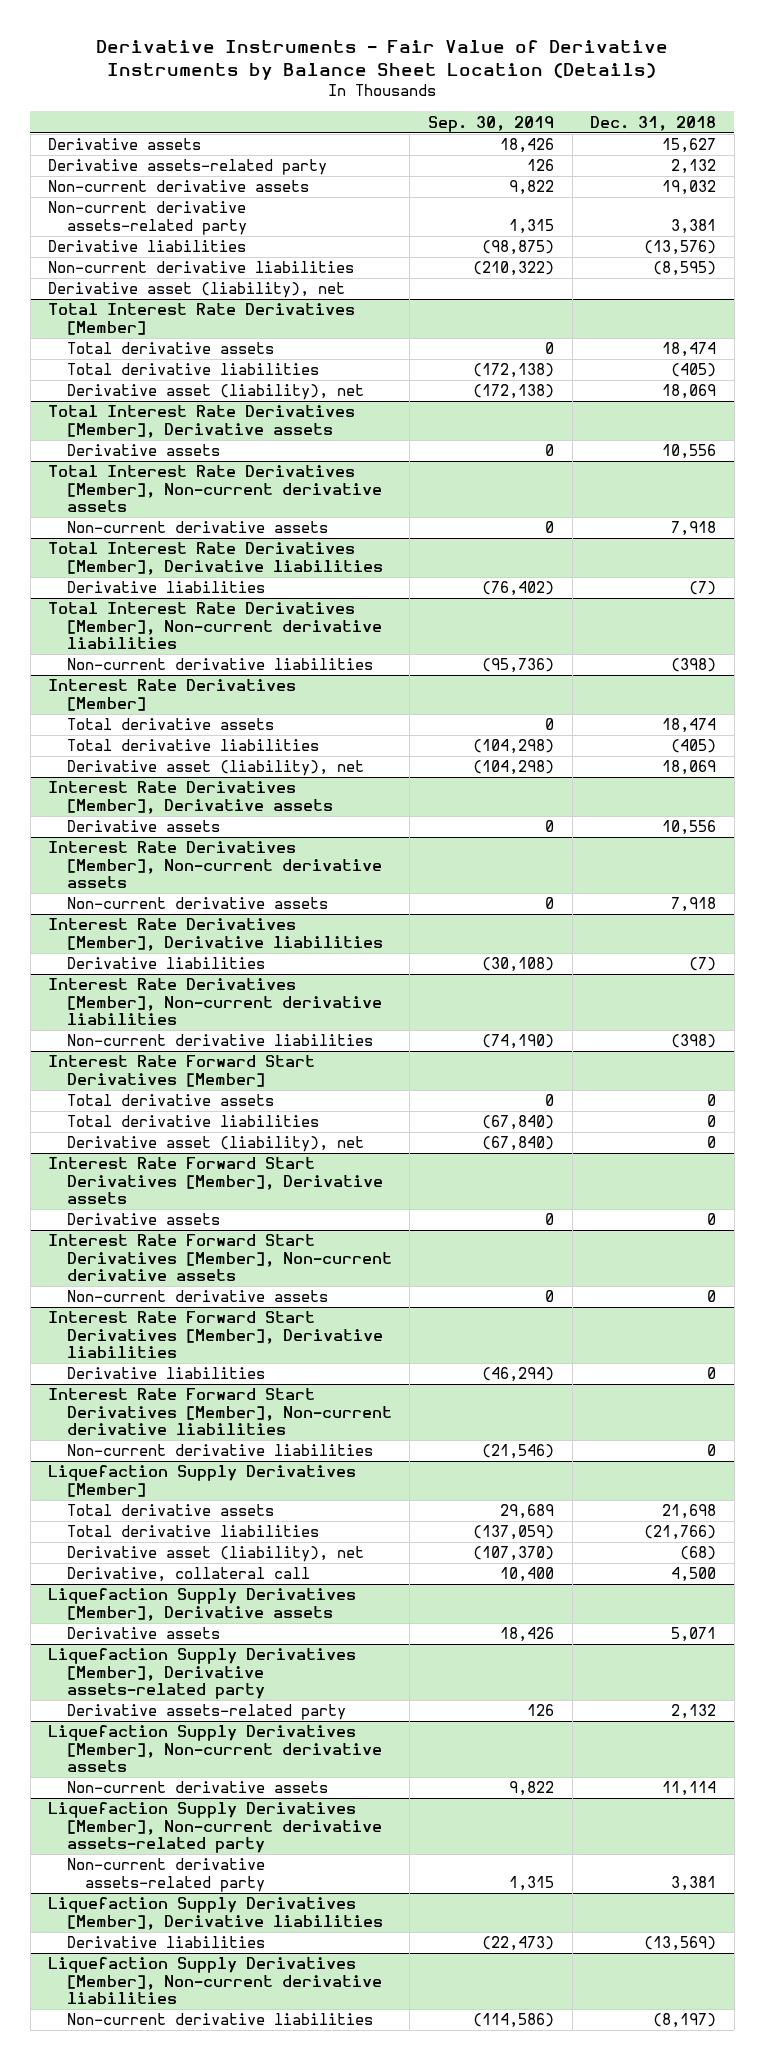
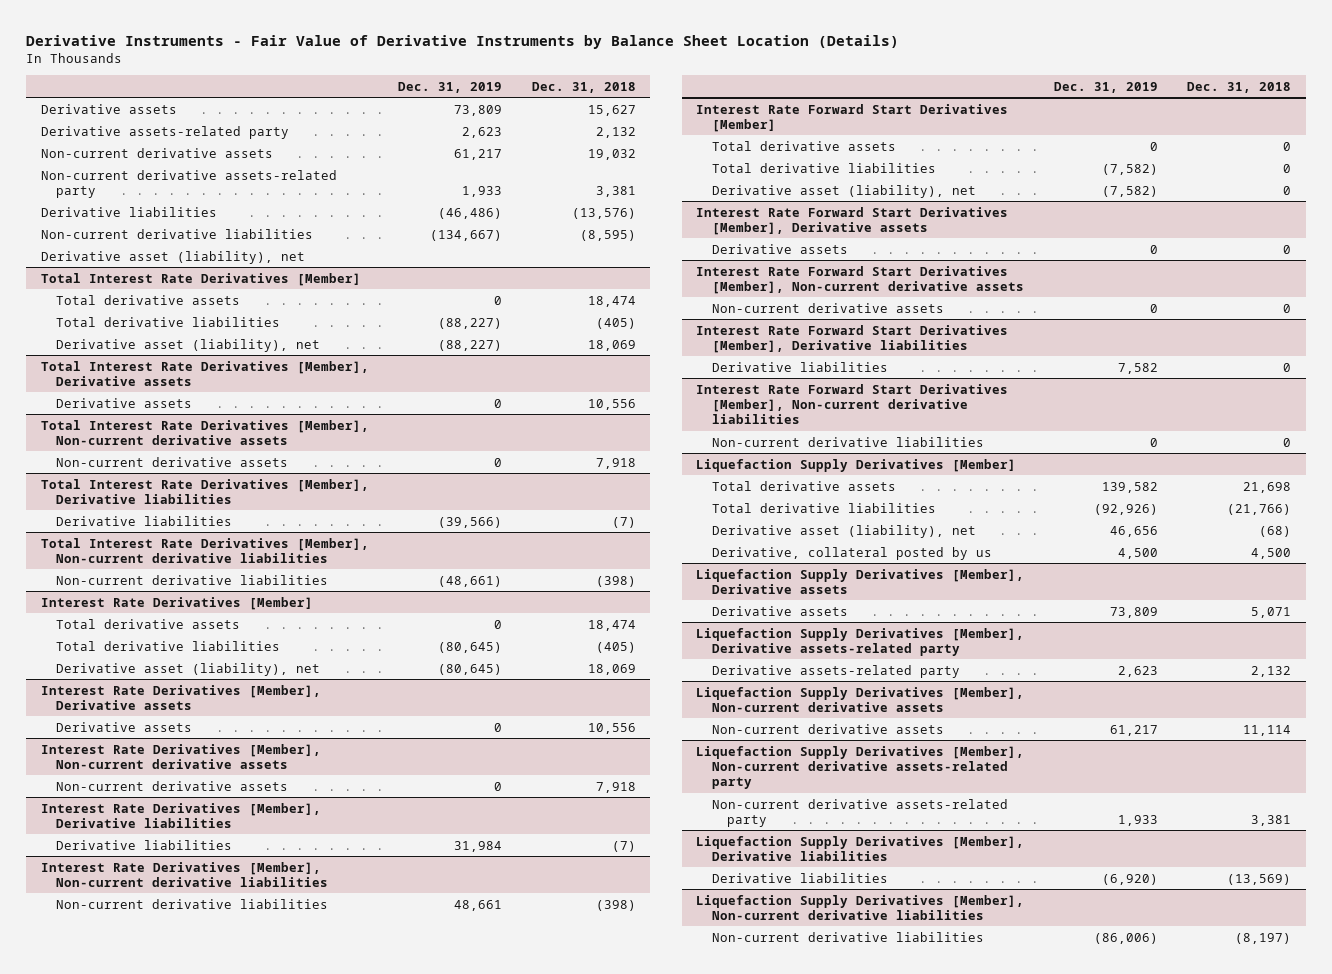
- | Sep. 30, 2019 | Dec. 31, 2018
+ | Dec. 31, 2019 | Dec. 31, 2018
@ Liquefaction Supply Derivatives [Member]
- Derivative, collateral call | 10,400 | 4,500
+ Derivative, collateral posted by us | 4,500 | 4,500

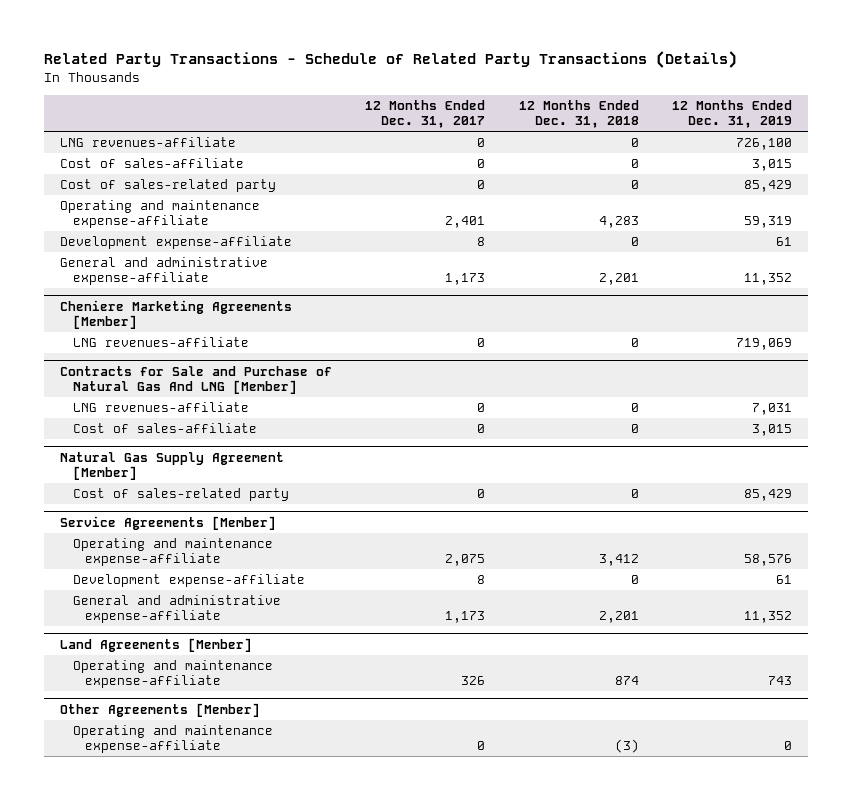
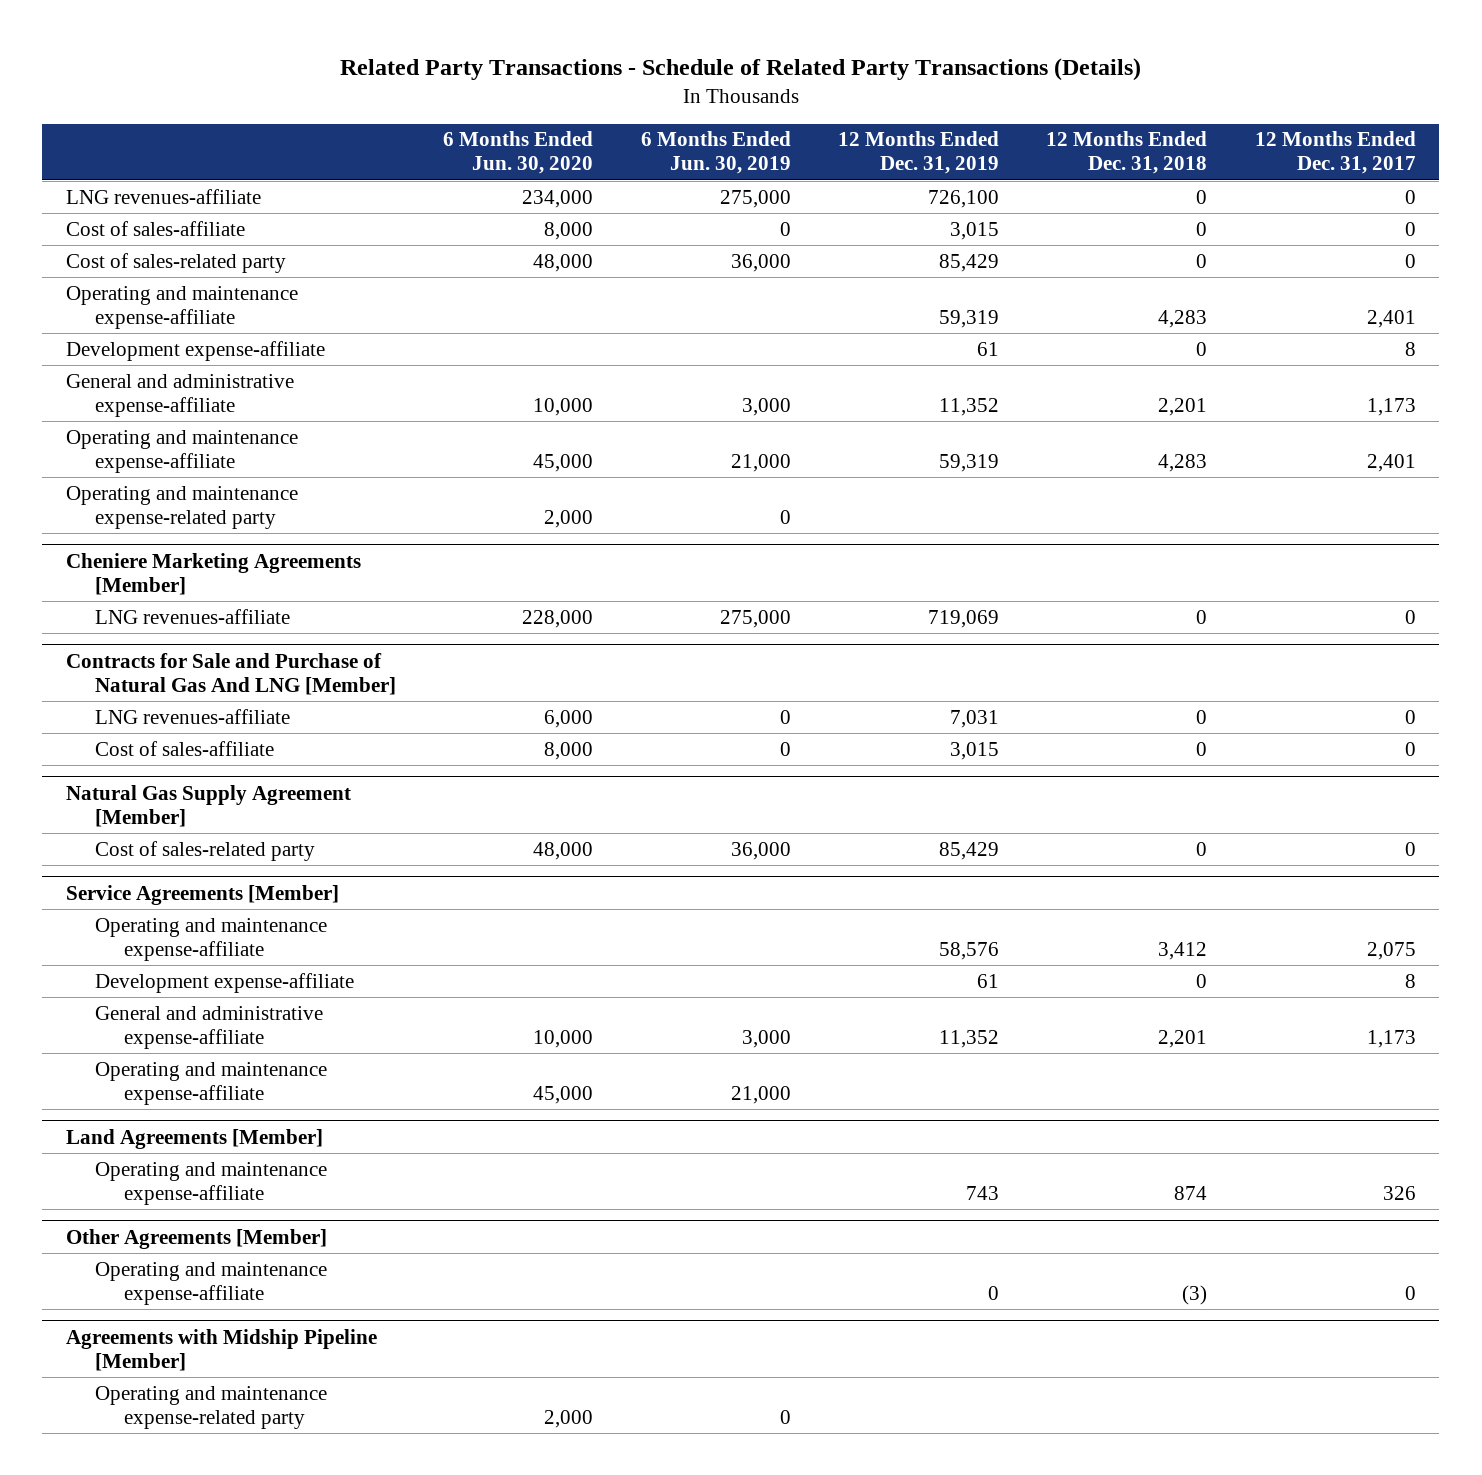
- | 12 Months Ended Dec. 31, 2017 | 12 Months Ended Dec. 31, 2018 | 12 Months Ended Dec. 31, 2019
+ | 6 Months Ended Jun. 30, 2020 | 6 Months Ended Jun. 30, 2019 | 12 Months Ended Dec. 31, 2019 | 12 Months Ended Dec. 31, 2018 | 12 Months Ended Dec. 31, 2017
+ Operating and maintenance expense-affiliate | 45,000 | 21,000 | 59,319 | 4,283 | 2,401
+ Operating and maintenance expense-related party | 2,000 | 0 | | |
@ Service Agreements [Member]
+ Operating and maintenance expense-affiliate | 45,000 | 21,000 | | |
+ Agreements with Midship Pipeline [Member]
+ Operating and maintenance expense-related party | 2,000 | 0 | | |

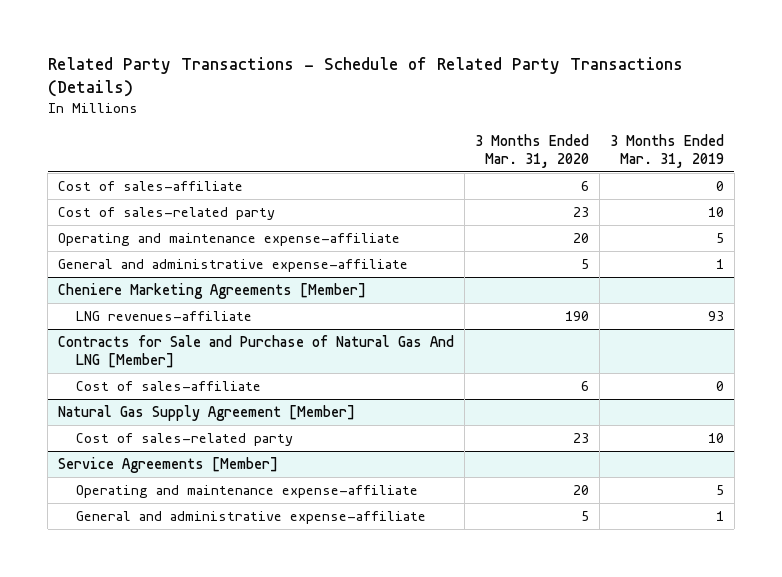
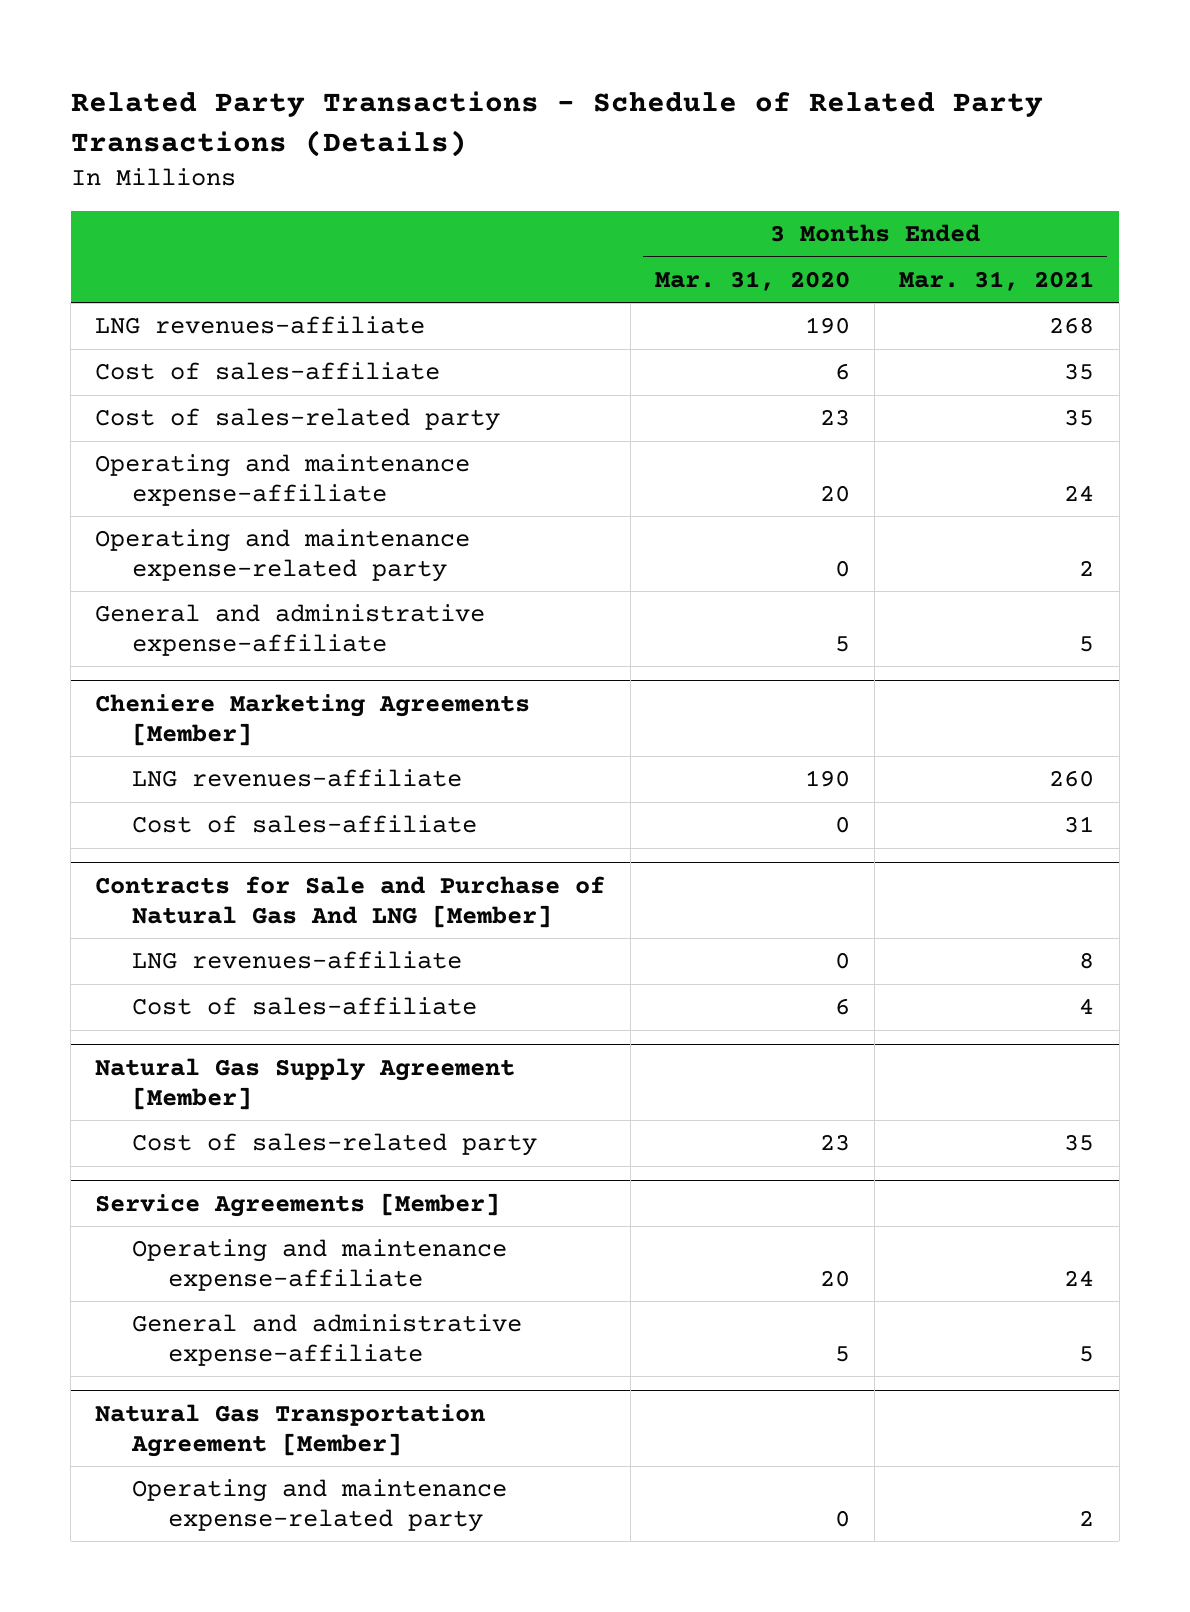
- | 3 Months Ended Mar. 31, 2020 | 3 Months Ended Mar. 31, 2019
+ | 3 Months Ended Mar. 31, 2020 | 3 Months Ended Mar. 31, 2021
+ LNG revenues-affiliate | 190 | 268
+ Operating and maintenance expense-related party | 0 | 2
@ Cheniere Marketing Agreements [Member]
+ Cost of sales-affiliate | 0 | 31
@ Contracts for Sale and Purchase of Natural Gas And LNG [Member]
+ LNG revenues-affiliate | 0 | 8
+ Natural Gas Transportation Agreement [Member]
+ Operating and maintenance expense-related party | 0 | 2

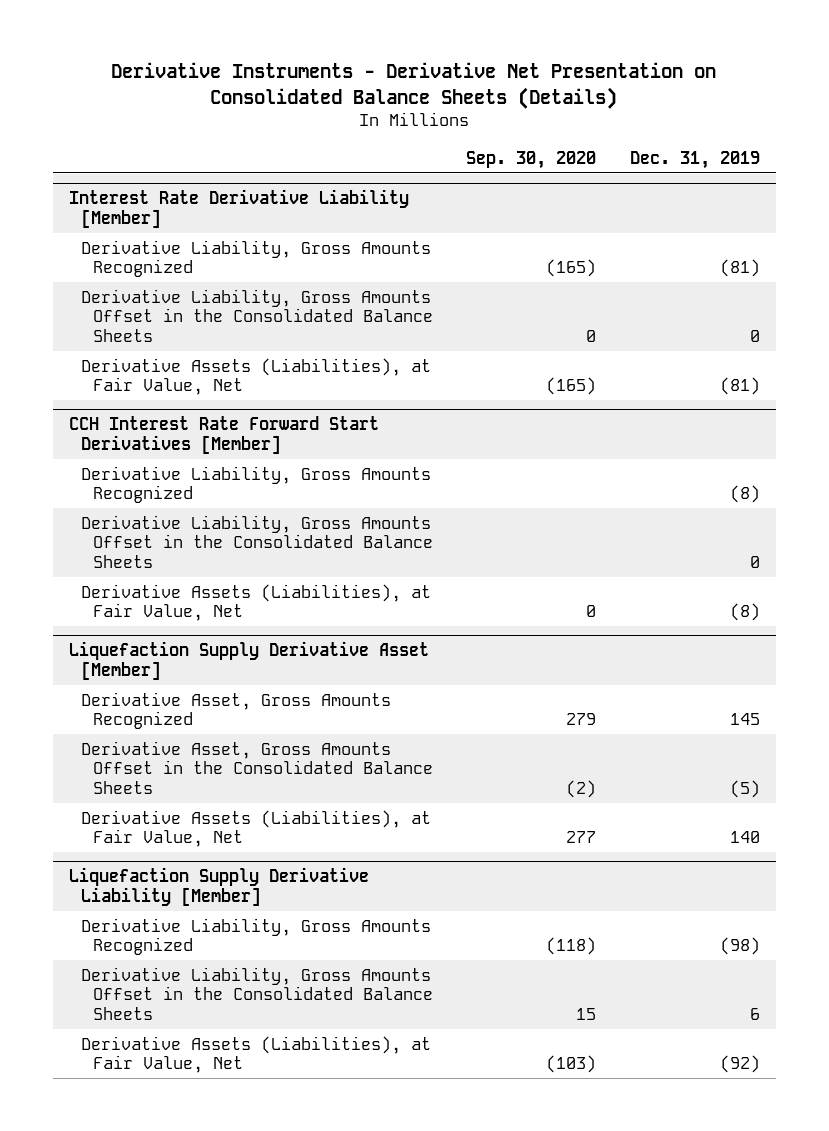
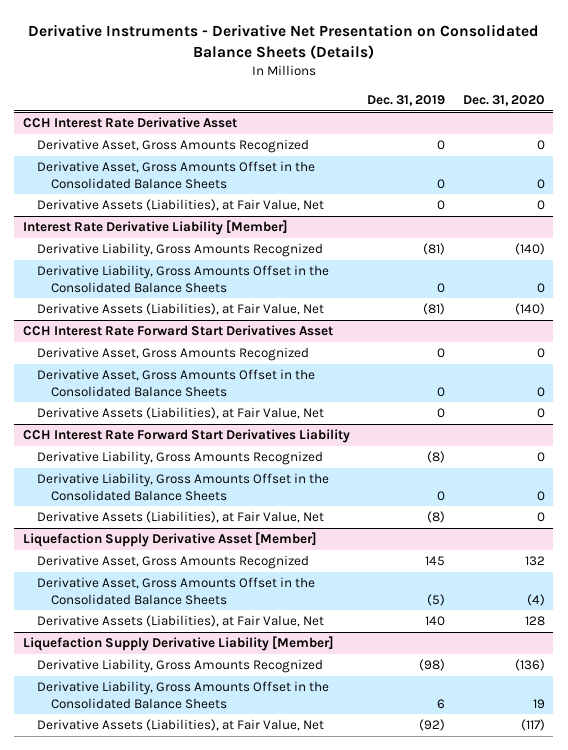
- | Sep. 30, 2020 | Dec. 31, 2019
+ | Dec. 31, 2019 | Dec. 31, 2020
+ CCH Interest Rate Derivative Asset
+ Derivative Asset, Gross Amounts Recognized | 0 | 0
+ Derivative Asset, Gross Amounts Offset in the Consolidated Balance Sheets | 0 | 0
+ Derivative Assets (Liabilities), at Fair Value, Net | 0 | 0
- CCH Interest Rate Forward Start Derivatives [Member]
+ CCH Interest Rate Forward Start Derivatives Asset
+ Derivative Asset, Gross Amounts Recognized | 0 | 0
+ Derivative Asset, Gross Amounts Offset in the Consolidated Balance Sheets | 0 | 0
+ Derivative Assets (Liabilities), at Fair Value, Net | 0 | 0
+ CCH Interest Rate Forward Start Derivatives Liability

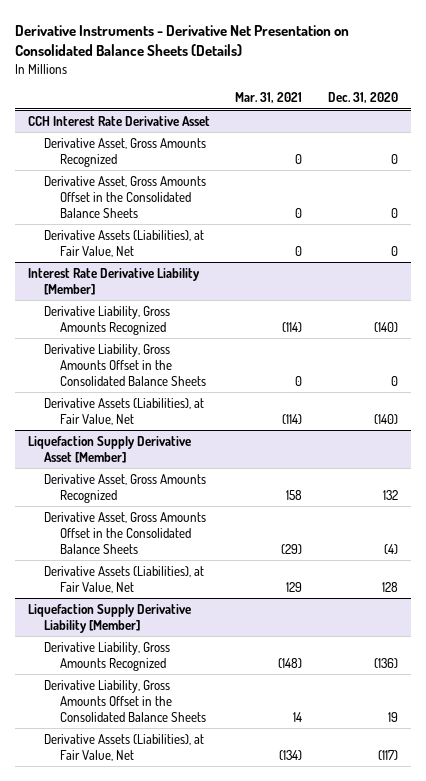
- | Dec. 31, 2019 | Dec. 31, 2020
+ | Mar. 31, 2021 | Dec. 31, 2020
- CCH Interest Rate Forward Start Derivatives Asset
- Derivative Asset, Gross Amounts Recognized | 0 | 0
- Derivative Asset, Gross Amounts Offset in the Consolidated Balance Sheets | 0 | 0
- Derivative Assets (Liabilities), at Fair Value, Net | 0 | 0
- CCH Interest Rate Forward Start Derivatives Liability
- Derivative Liability, Gross Amounts Recognized | (8) | 0
- Derivative Liability, Gross Amounts Offset in the Consolidated Balance Sheets | 0 | 0
- Derivative Assets (Liabilities), at Fair Value, Net | (8) | 0

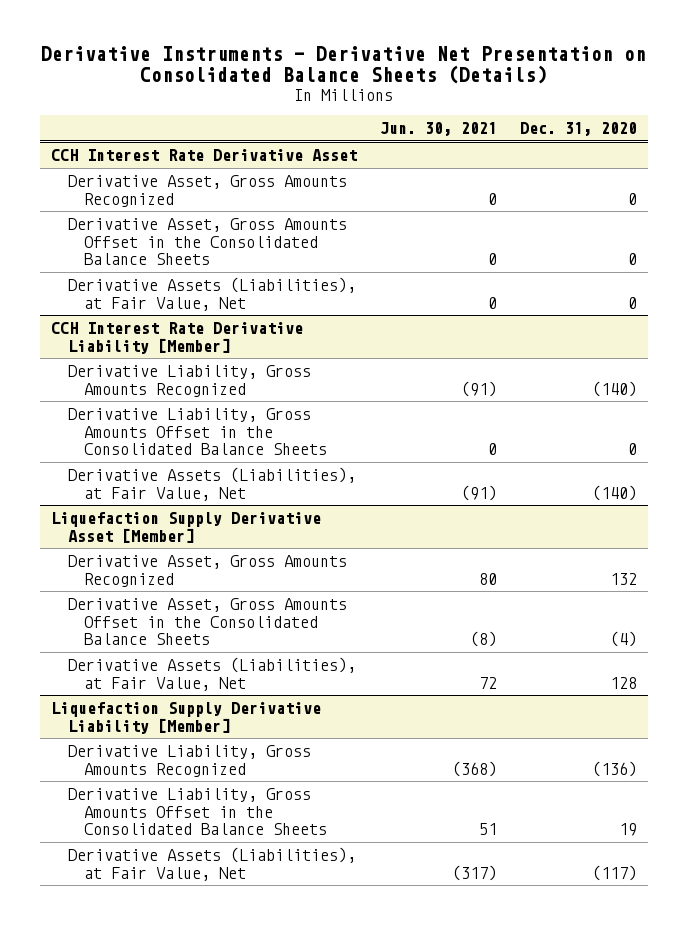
- | Mar. 31, 2021 | Dec. 31, 2020
+ | Jun. 30, 2021 | Dec. 31, 2020
- Interest Rate Derivative Liability [Member]
+ CCH Interest Rate Derivative Liability [Member]

